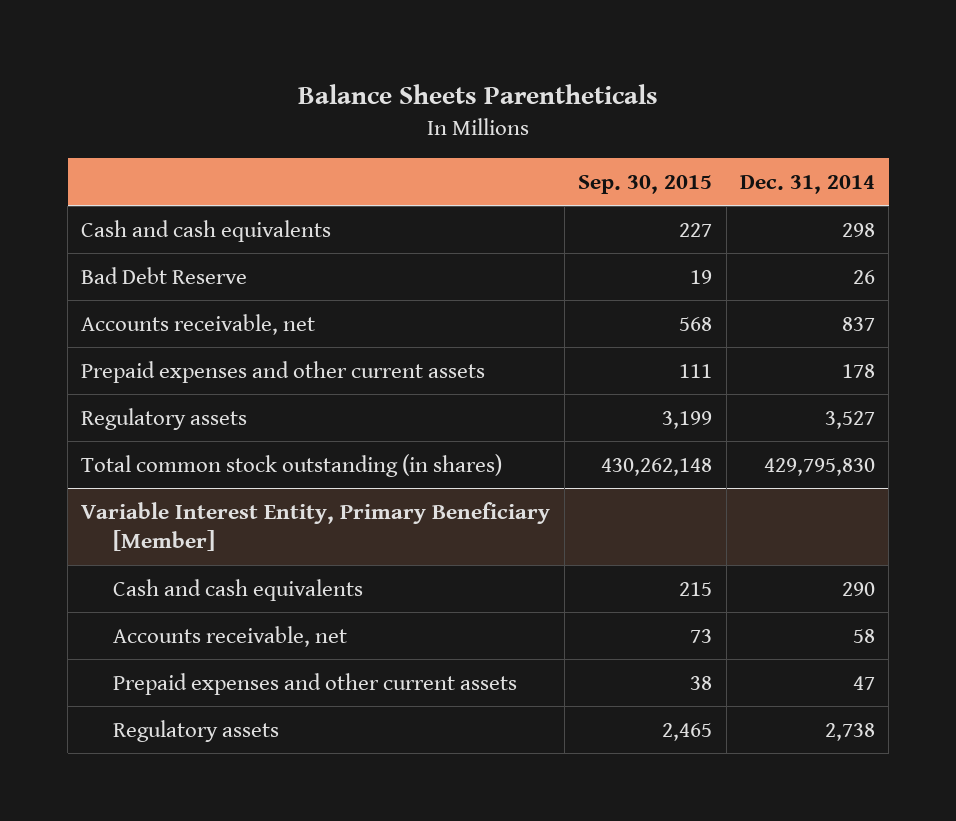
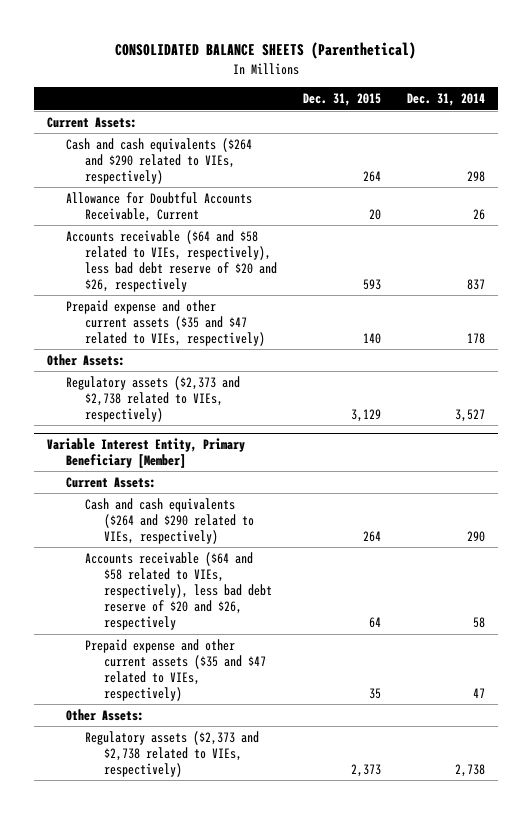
- Balance Sheets Parentheticals
+ CONSOLIDATED BALANCE SHEETS (Parenthetical)
- | Sep. 30, 2015 | Dec. 31, 2014
+ | Dec. 31, 2015 | Dec. 31, 2014
- Cash and cash equivalents | 227 | 298
- Bad Debt Reserve | 19 | 26
- Accounts receivable, net | 568 | 837
- Prepaid expenses and other current assets | 111 | 178
- Regulatory assets | 3,199 | 3,527
- Total common stock outstanding (in shares) | 430,262,148 | 429,795,830
+ Current Assets:
+ Cash and cash equivalents ($264 and $290 related to VIEs, respectively) | 264 | 298
+ Allowance for Doubtful Accounts Receivable, Current | 20 | 26
+ Accounts receivable ($64 and $58 related to VIEs, respectively), less bad debt reserve of $20 and $26, respectively | 593 | 837
+ Prepaid expense and other current assets ($35 and $47 related to VIEs, respectively) | 140 | 178
+ Other Assets:
+ Regulatory assets ($2,373 and $2,738 related to VIEs, respectively) | 3,129 | 3,527
@ Variable Interest Entity, Primary Beneficiary [Member]
- Cash and cash equivalents | 215 | 290
- Accounts receivable, net | 73 | 58
- Prepaid expenses and other current assets | 38 | 47
- Regulatory assets | 2,465 | 2,738
+ Current Assets:
+ Cash and cash equivalents ($264 and $290 related to VIEs, respectively) | 264 | 290
+ Accounts receivable ($64 and $58 related to VIEs, respectively), less bad debt reserve of $20 and $26, respectively | 64 | 58
+ Prepaid expense and other current assets ($35 and $47 related to VIEs, respectively) | 35 | 47
+ Other Assets:
+ Regulatory assets ($2,373 and $2,738 related to VIEs, respectively) | 2,373 | 2,738

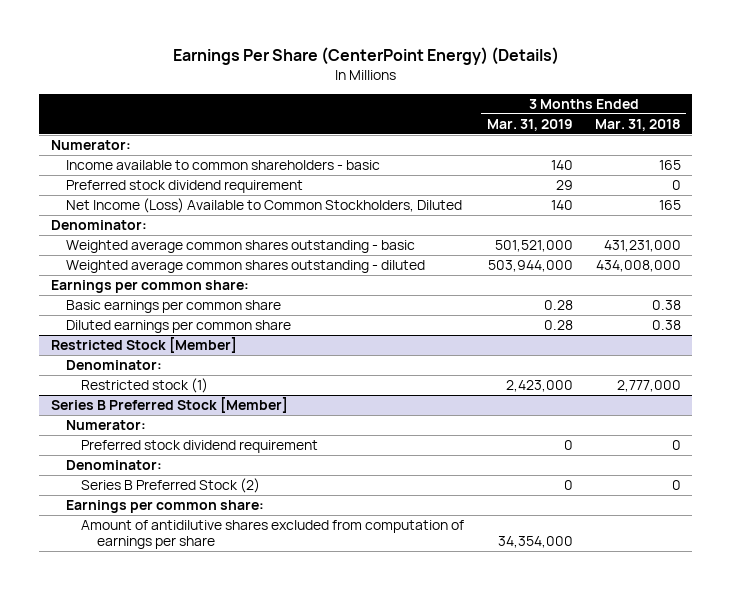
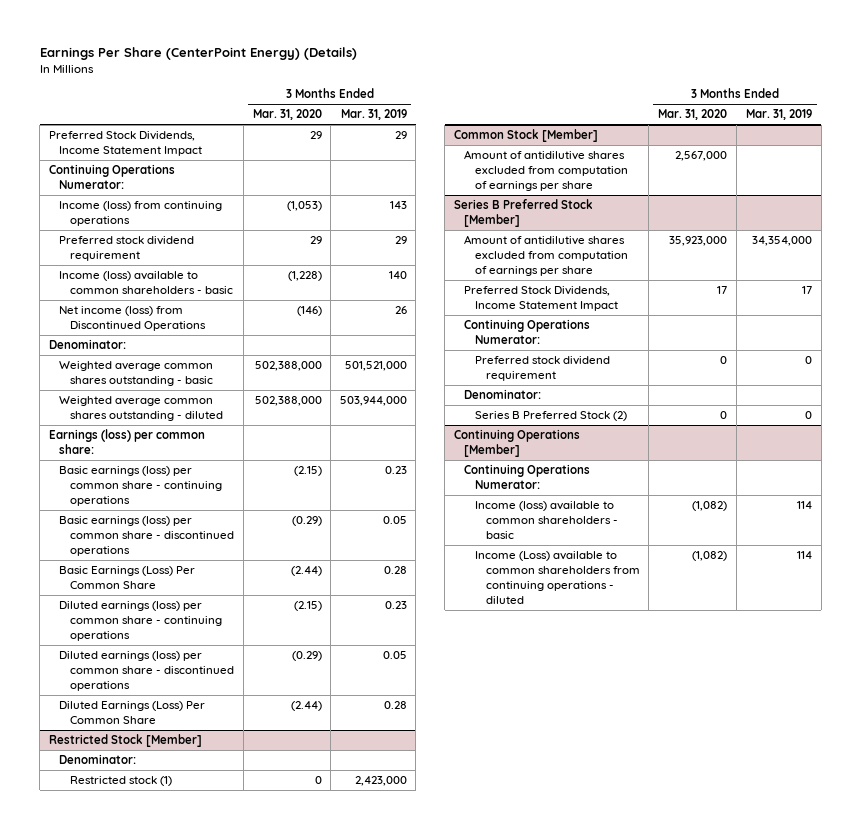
- | 3 Months Ended Mar. 31, 2019 | 3 Months Ended Mar. 31, 2018
+ | 3 Months Ended Mar. 31, 2020 | 3 Months Ended Mar. 31, 2019
- Numerator:
- Income available to common shareholders - basic | 140 | 165
+ Preferred Stock Dividends, Income Statement Impact | 29 | 29
+ Continuing Operations Numerator:
+ Income (loss) from continuing operations | (1,053) | 143
- Net Income (Loss) Available to Common Stockholders, Diluted | 140 | 165
+ Income (loss) available to common shareholders - basic | (1,228) | 140
+ Net income (loss) from Discontinued Operations | (146) | 26
- Earnings per common share:
- Basic earnings per common share | 0.28 | 0.38
- Diluted earnings per common share | 0.28 | 0.38
+ Earnings (loss) per common share:
+ Basic earnings (loss) per common share - continuing operations | (2.15) | 0.23
+ Basic earnings (loss) per common share - discontinued operations | (0.29) | 0.05
+ Basic Earnings (Loss) Per Common Share | (2.44) | 0.28
+ Diluted earnings (loss) per common share - continuing operations | (2.15) | 0.23
+ Diluted earnings (loss) per common share - discontinued operations | (0.29) | 0.05
+ Diluted Earnings (Loss) Per Common Share | (2.44) | 0.28
+ Common Stock [Member]
+ Amount of antidilutive shares excluded from computation of earnings per share | 2,567,000 |
@ Series B Preferred Stock [Member]
- Numerator:
moved up: Amount of antidilutive shares excluded from computation of earnings per share | 35,923,000 | 34,354,000
+ Preferred Stock Dividends, Income Statement Impact | 17 | 17
+ Continuing Operations Numerator:
- Earnings per common share:
+ Continuing Operations [Member]
+ Continuing Operations Numerator:
+ Income (loss) available to common shareholders - basic | (1,082) | 114
+ Income (Loss) available to common shareholders from continuing operations - diluted | (1,082) | 114

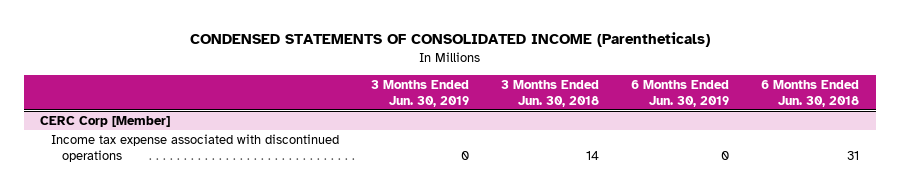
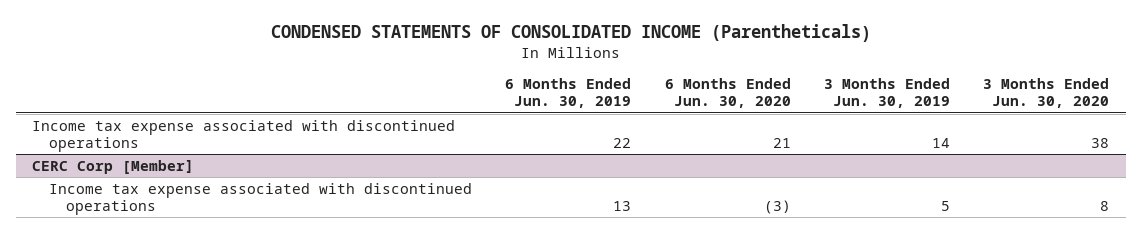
- | 3 Months Ended Jun. 30, 2019 | 3 Months Ended Jun. 30, 2018 | 6 Months Ended Jun. 30, 2019 | 6 Months Ended Jun. 30, 2018
+ | 6 Months Ended Jun. 30, 2019 | 6 Months Ended Jun. 30, 2020 | 3 Months Ended Jun. 30, 2019 | 3 Months Ended Jun. 30, 2020
+ Income tax expense associated with discontinued operations | 22 | 21 | 14 | 38
@ CERC Corp [Member]
- Income tax expense associated with discontinued operations | 0 | 14 | 0 | 31
+ Income tax expense associated with discontinued operations | 13 | (3) | 5 | 8

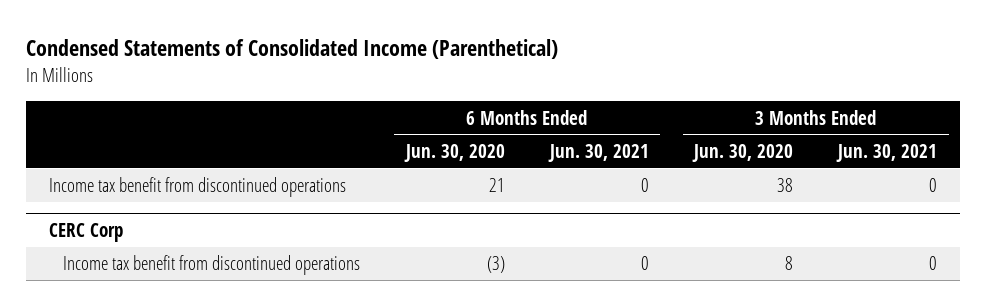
- CONDENSED STATEMENTS OF CONSOLIDATED INCOME (Parentheticals)
+ Condensed Statements of Consolidated Income (Parenthetical)
- | 6 Months Ended Jun. 30, 2019 | 6 Months Ended Jun. 30, 2020 | 3 Months Ended Jun. 30, 2019 | 3 Months Ended Jun. 30, 2020
+ | 6 Months Ended Jun. 30, 2020 | 6 Months Ended Jun. 30, 2021 | 3 Months Ended Jun. 30, 2020 | 3 Months Ended Jun. 30, 2021
- Income tax expense associated with discontinued operations | 22 | 21 | 14 | 38
- CERC Corp [Member]
- Income tax expense associated with discontinued operations | 13 | (3) | 5 | 8
+ Income tax benefit from discontinued operations | 21 | 0 | 38 | 0
+ CERC Corp
+ Income tax benefit from discontinued operations | (3) | 0 | 8 | 0

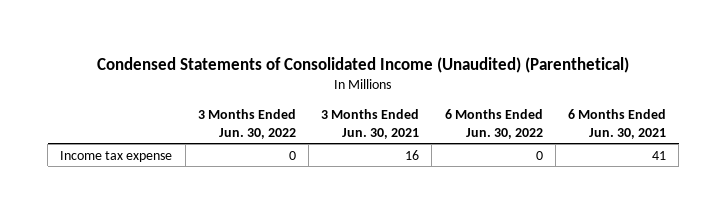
- Condensed Statements of Consolidated Income (Parenthetical)
+ Condensed Statements of Consolidated Income (Unaudited) (Parenthetical)
- | 6 Months Ended Jun. 30, 2020 | 6 Months Ended Jun. 30, 2021 | 3 Months Ended Jun. 30, 2020 | 3 Months Ended Jun. 30, 2021
+ | 3 Months Ended Jun. 30, 2022 | 3 Months Ended Jun. 30, 2021 | 6 Months Ended Jun. 30, 2022 | 6 Months Ended Jun. 30, 2021
- Income tax benefit from discontinued operations | 21 | 0 | 38 | 0
- CERC Corp
- Income tax benefit from discontinued operations | (3) | 0 | 8 | 0
+ Income tax expense | 0 | 16 | 0 | 41

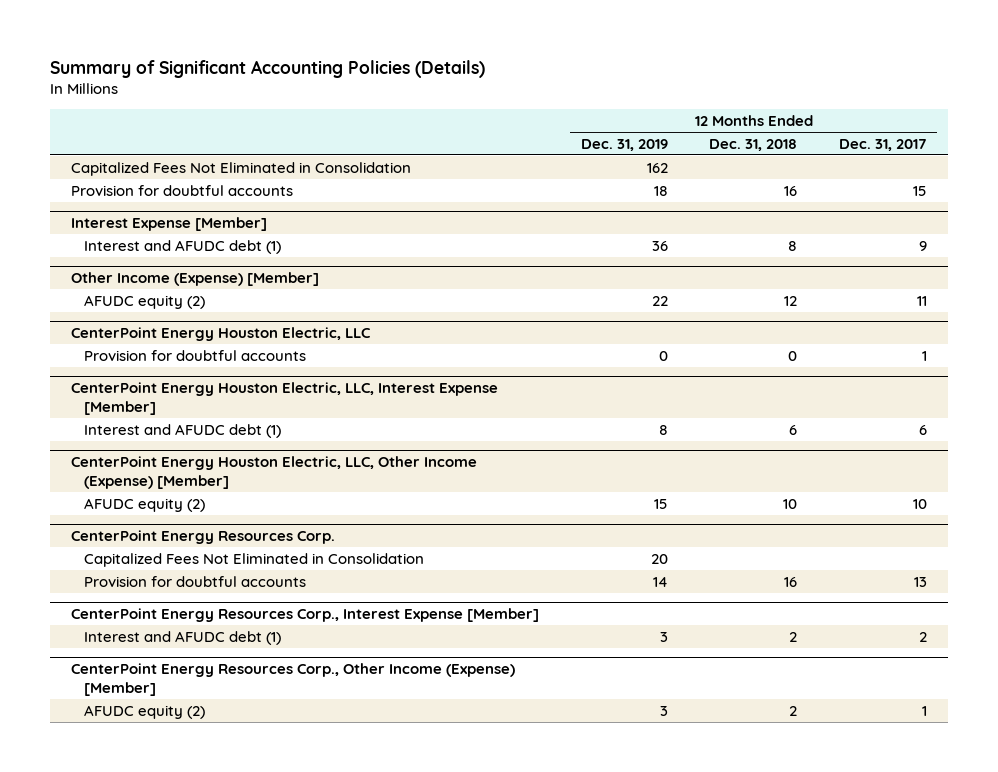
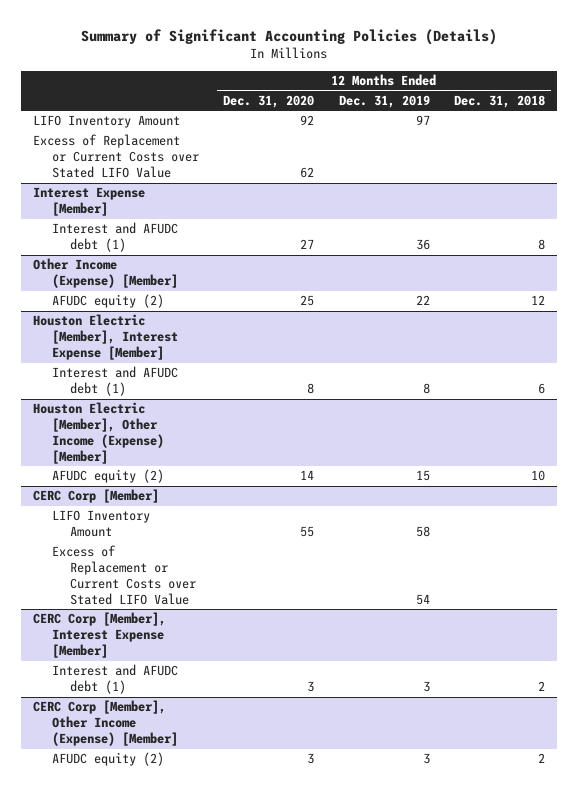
- | 12 Months Ended Dec. 31, 2019 | 12 Months Ended Dec. 31, 2018 | 12 Months Ended Dec. 31, 2017
+ | 12 Months Ended Dec. 31, 2020 | 12 Months Ended Dec. 31, 2019 | 12 Months Ended Dec. 31, 2018
- Capitalized Fees Not Eliminated in Consolidation | 162 | |
- Provision for doubtful accounts | 18 | 16 | 15
+ LIFO Inventory Amount | 92 | 97 |
+ Excess of Replacement or Current Costs over Stated LIFO Value | 62 | |
- CenterPoint Energy Houston Electric, LLC
- Provision for doubtful accounts | 0 | 0 | 1
- CenterPoint Energy Houston Electric, LLC, Interest Expense [Member]
+ Houston Electric [Member], Interest Expense [Member]
- CenterPoint Energy Houston Electric, LLC, Other Income (Expense) [Member]
+ Houston Electric [Member], Other Income (Expense) [Member]
- CenterPoint Energy Resources Corp.
- Capitalized Fees Not Eliminated in Consolidation | 20 | |
- Provision for doubtful accounts | 14 | 16 | 13
- CenterPoint Energy Resources Corp., Interest Expense [Member]
+ CERC Corp [Member]
+ LIFO Inventory Amount | 55 | 58 |
+ Excess of Replacement or Current Costs over Stated LIFO Value | | 54 |
+ CERC Corp [Member], Interest Expense [Member]
- CenterPoint Energy Resources Corp., Other Income (Expense) [Member]
+ CERC Corp [Member], Other Income (Expense) [Member]

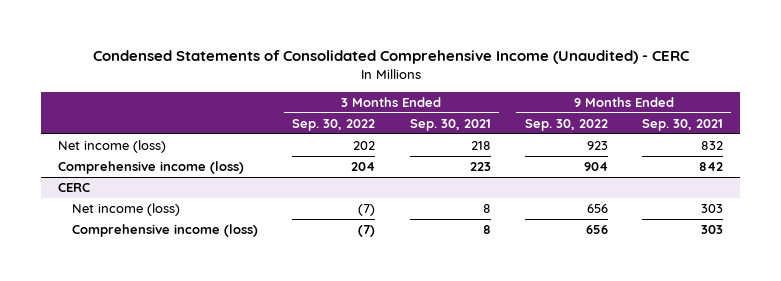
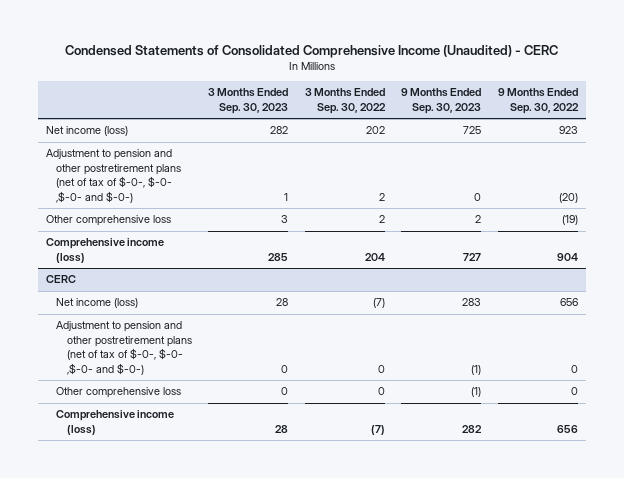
- | 3 Months Ended Sep. 30, 2022 | 3 Months Ended Sep. 30, 2021 | 9 Months Ended Sep. 30, 2022 | 9 Months Ended Sep. 30, 2021
+ | 3 Months Ended Sep. 30, 2023 | 3 Months Ended Sep. 30, 2022 | 9 Months Ended Sep. 30, 2023 | 9 Months Ended Sep. 30, 2022
+ Adjustment to pension and other postretirement plans (net of tax of $-0-, $-0- ,$-0- and $-0-) | 1 | 2 | 0 | (20)
+ Other comprehensive loss | 3 | 2 | 2 | (19)
@ CERC
+ Adjustment to pension and other postretirement plans (net of tax of $-0-, $-0- ,$-0- and $-0-) | 0 | 0 | (1) | 0
+ Other comprehensive loss | 0 | 0 | (1) | 0

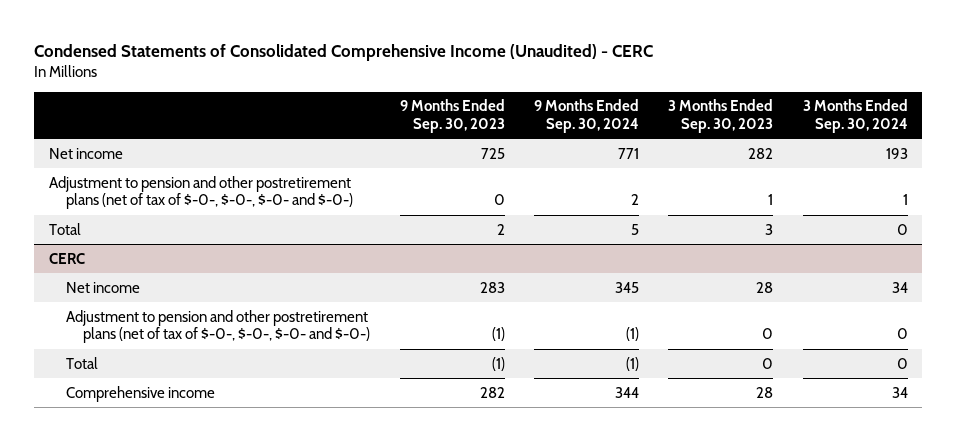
- | 3 Months Ended Sep. 30, 2023 | 3 Months Ended Sep. 30, 2022 | 9 Months Ended Sep. 30, 2023 | 9 Months Ended Sep. 30, 2022
+ | 9 Months Ended Sep. 30, 2023 | 9 Months Ended Sep. 30, 2024 | 3 Months Ended Sep. 30, 2023 | 3 Months Ended Sep. 30, 2024
- Net income (loss) | 282 | 202 | 725 | 923
- Adjustment to pension and other postretirement plans (net of tax of $-0-, $-0- ,$-0- and $-0-) | 1 | 2 | 0 | (20)
- Other comprehensive loss | 3 | 2 | 2 | (19)
- Comprehensive income (loss) | 285 | 204 | 727 | 904
+ Net income | 725 | 771 | 282 | 193
+ Adjustment to pension and other postretirement plans (net of tax of $-0-, $-0-, $-0- and $-0-) | 0 | 2 | 1 | 1
+ Total | 2 | 5 | 3 | 0
@ CERC
- Net income (loss) | 28 | (7) | 283 | 656
- Adjustment to pension and other postretirement plans (net of tax of $-0-, $-0- ,$-0- and $-0-) | 0 | 0 | (1) | 0
- Other comprehensive loss | 0 | 0 | (1) | 0
- Comprehensive income (loss) | 28 | (7) | 282 | 656
+ Net income | 283 | 345 | 28 | 34
+ Adjustment to pension and other postretirement plans (net of tax of $-0-, $-0-, $-0- and $-0-) | (1) | (1) | 0 | 0
+ Total | (1) | (1) | 0 | 0
+ Comprehensive income | 282 | 344 | 28 | 34

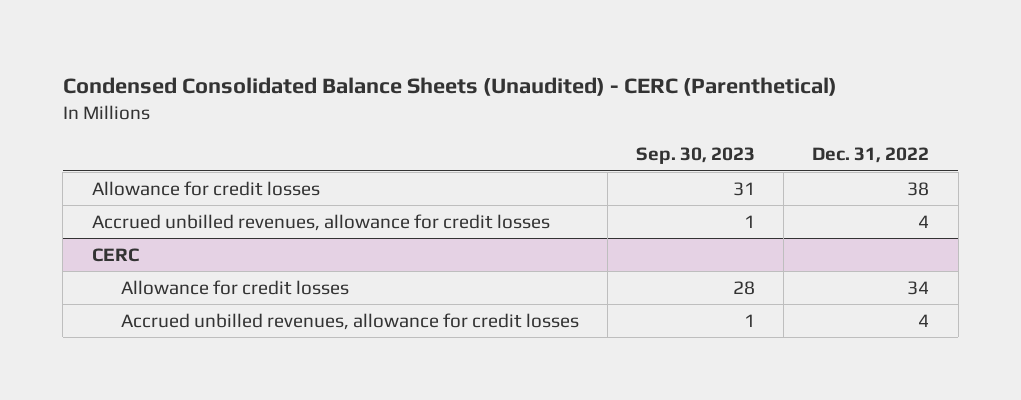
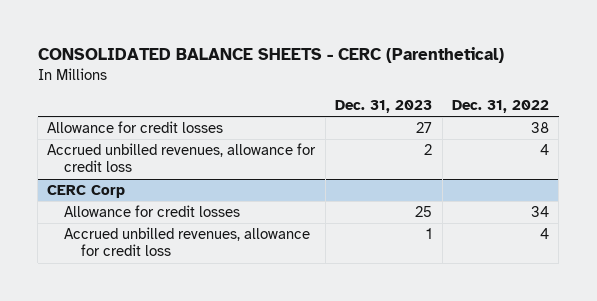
- Condensed Consolidated Balance Sheets (Unaudited) - CERC (Parenthetical)
+ CONSOLIDATED BALANCE SHEETS - CERC (Parenthetical)
- | Sep. 30, 2023 | Dec. 31, 2022
+ | Dec. 31, 2023 | Dec. 31, 2022
- Accrued unbilled revenues, allowance for credit losses | 1 | 4
- CERC
+ Accrued unbilled revenues, allowance for credit loss | 2 | 4
+ CERC Corp
- Accrued unbilled revenues, allowance for credit losses | 1 | 4
+ Accrued unbilled revenues, allowance for credit loss | 1 | 4

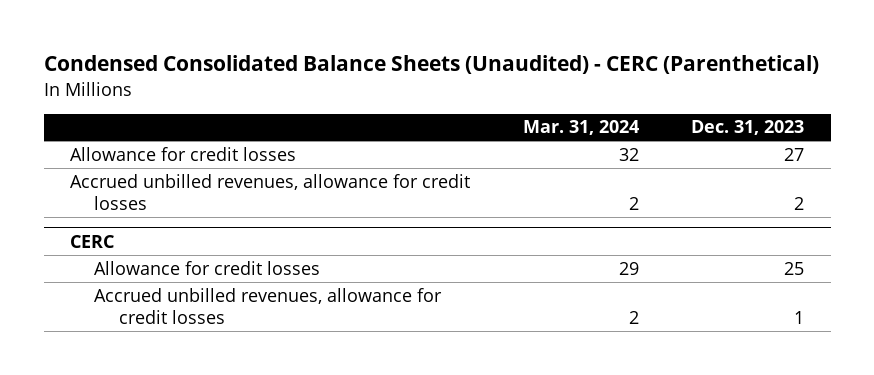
- CONSOLIDATED BALANCE SHEETS - CERC (Parenthetical)
+ Condensed Consolidated Balance Sheets (Unaudited) - CERC (Parenthetical)
- | Dec. 31, 2023 | Dec. 31, 2022
+ | Mar. 31, 2024 | Dec. 31, 2023
- Accrued unbilled revenues, allowance for credit loss | 2 | 4
- CERC Corp
+ Accrued unbilled revenues, allowance for credit losses | 2 | 2
+ CERC
- Accrued unbilled revenues, allowance for credit loss | 1 | 4
+ Accrued unbilled revenues, allowance for credit losses | 2 | 1

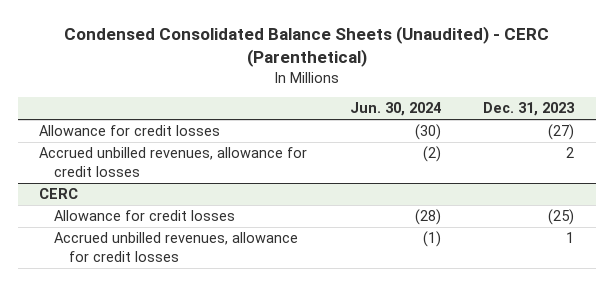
- | Mar. 31, 2024 | Dec. 31, 2023
+ | Jun. 30, 2024 | Dec. 31, 2023
- Allowance for credit losses | 32 | 27
+ Allowance for credit losses | (30) | (27)
@ CERC
- Allowance for credit losses | 29 | 25
+ Allowance for credit losses | (28) | (25)

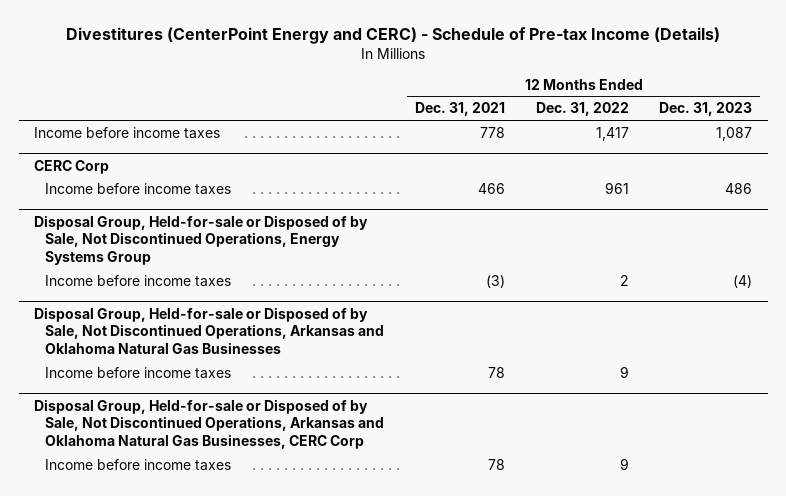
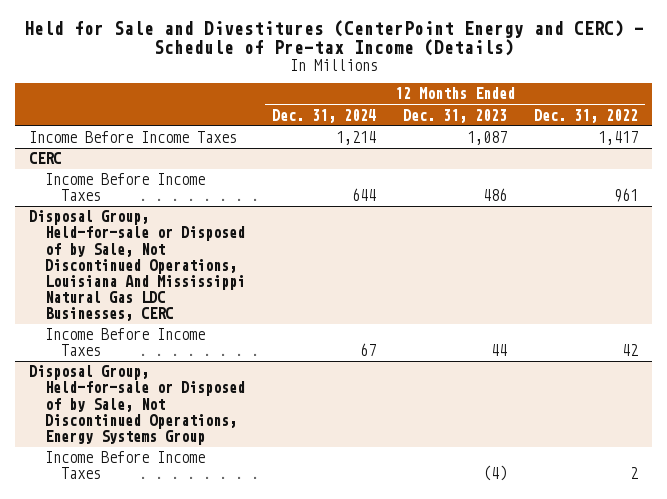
- Divestitures (CenterPoint Energy and CERC) - Schedule of Pre-tax Income (Details)
+ Held for Sale and Divestitures (CenterPoint Energy and CERC) - Schedule of Pre-tax Income (Details)
- | 12 Months Ended Dec. 31, 2021 | 12 Months Ended Dec. 31, 2022 | 12 Months Ended Dec. 31, 2023
+ | 12 Months Ended Dec. 31, 2024 | 12 Months Ended Dec. 31, 2023 | 12 Months Ended Dec. 31, 2022
- Income before income taxes | 778 | 1,417 | 1,087
- CERC Corp
- Income before income taxes | 466 | 961 | 486
+ Income Before Income Taxes | 1,214 | 1,087 | 1,417
+ CERC
+ Income Before Income Taxes | 644 | 486 | 961
+ Disposal Group, Held-for-sale or Disposed of by Sale, Not Discontinued Operations, Louisiana And Mississippi Natural Gas LDC Businesses, CERC
+ Income Before Income Taxes | 67 | 44 | 42
@ Disposal Group, Held-for-sale or Disposed of by Sale, Not Discontinued Operations, Energy Systems Group
- Income before income taxes | (3) | 2 | (4)
- Disposal Group, Held-for-sale or Disposed of by Sale, Not Discontinued Operations, Arkansas and Oklahoma Natural Gas Businesses
- Income before income taxes | 78 | 9 |
- Disposal Group, Held-for-sale or Disposed of by Sale, Not Discontinued Operations, Arkansas and Oklahoma Natural Gas Businesses, CERC Corp
- Income before income taxes | 78 | 9 |
@ Disposal Group, Held-for-sale or Disposed of by Sale, Not Discontinued Operations, Energy Systems Group
+ Income Before Income Taxes | | (4) | 2

